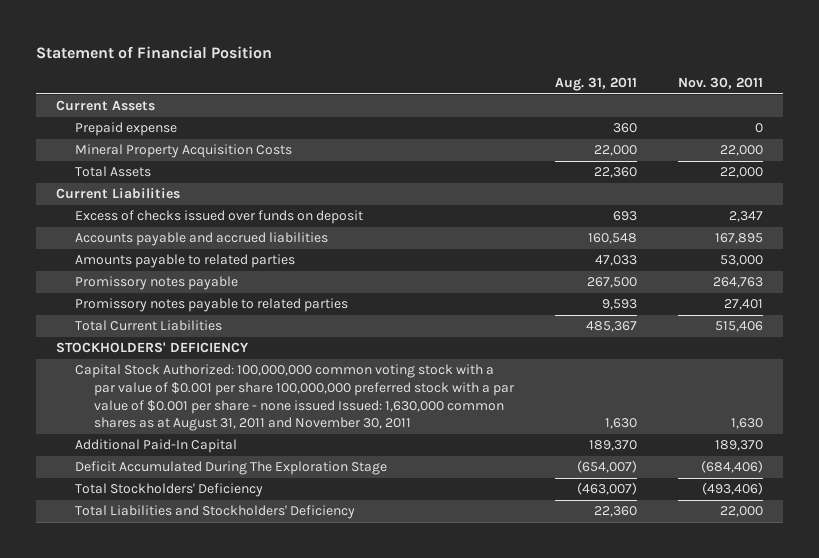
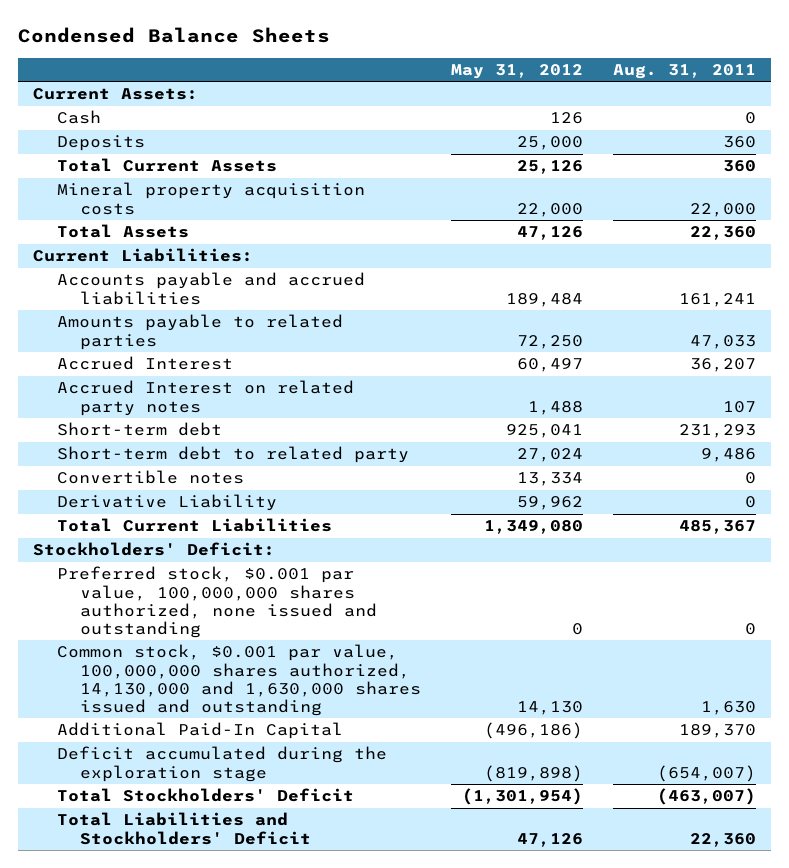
- Statement of Financial Position
+ Condensed Balance Sheets
- | Aug. 31, 2011 | Nov. 30, 2011
+ | May 31, 2012 | Aug. 31, 2011
- Current Assets
- Prepaid expense | 360 | 0
- Mineral Property Acquisition Costs | 22,000 | 22,000
+ Current Assets:
+ Cash | 126 | 0
+ Deposits | 25,000 | 360
+ Total Current Assets | 25,126 | 360
+ Mineral property acquisition costs | 22,000 | 22,000
- Current Liabilities
- Excess of checks issued over funds on deposit | 693 | 2,347
- Accounts payable and accrued liabilities | 160,548 | 167,895
+ Current Liabilities:
+ Accounts payable and accrued liabilities | 189,484 | 161,241
- Promissory notes payable | 267,500 | 264,763
- Promissory notes payable to related parties | 9,593 | 27,401
+ Accrued Interest | 60,497 | 36,207
+ Accrued Interest on related party notes | 1,488 | 107
+ Short-term debt | 925,041 | 231,293
+ Short-term debt to related party | 27,024 | 9,486
+ Convertible notes | 13,334 | 0
+ Derivative Liability | 59,962 | 0
- STOCKHOLDERS' DEFICIENCY
- Capital Stock Authorized: 100,000,000 common voting stock with a par value of $0.001 per share 100,000,000 preferred stock with a par value of $0.001 per share - none issued Issued: 1,630,000 common shares as at August 31, 2011 and November 30, 2011 | 1,630 | 1,630
+ Stockholders' Deficit:
+ Preferred stock, $0.001 par value, 100,000,000 shares authorized, none issued and outstanding | 0 | 0
+ Common stock, $0.001 par value, 100,000,000 shares authorized, 14,130,000 and 1,630,000 shares issued and outstanding | 14,130 | 1,630
- Deficit Accumulated During The Exploration Stage | (654,007) | (684,406)
- Total Stockholders' Deficiency | (463,007) | (493,406)
- Total Liabilities and Stockholders' Deficiency | 22,360 | 22,000
+ Deficit accumulated during the exploration stage | (819,898) | (654,007)
+ Total Stockholders' Deficit | (1,301,954) | (463,007)
+ Total Liabilities and Stockholders' Deficit | 47,126 | 22,360

